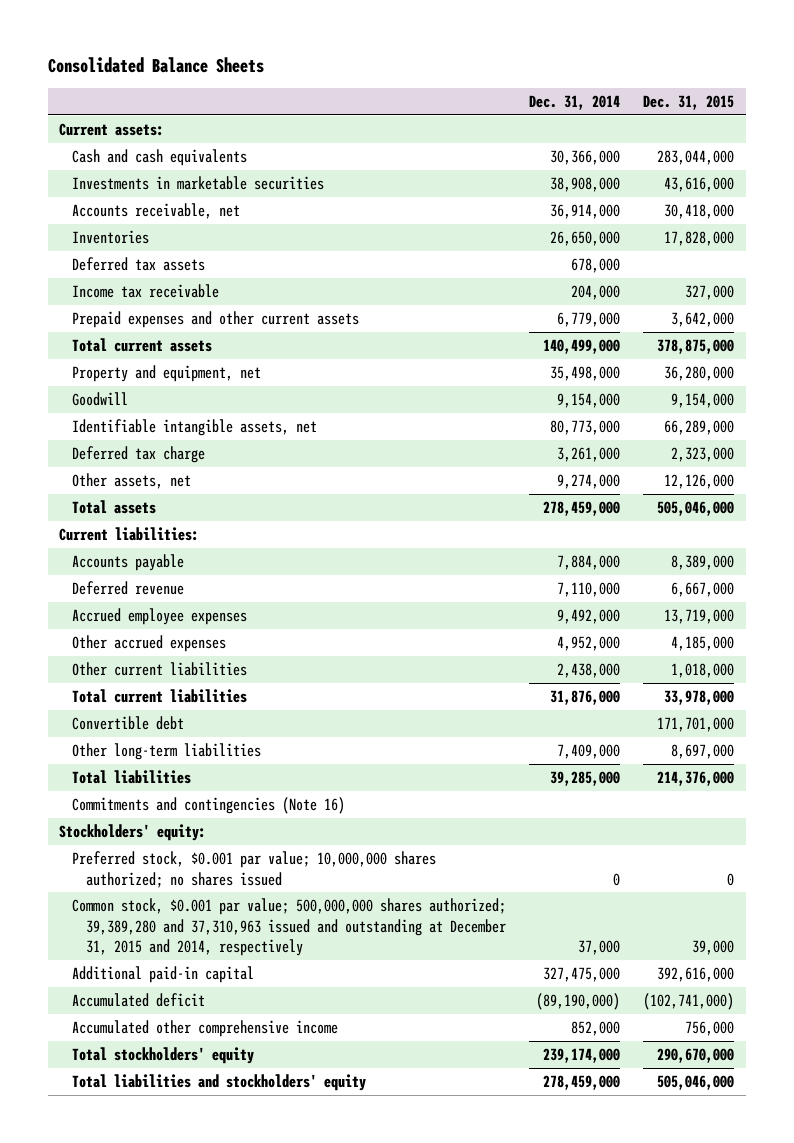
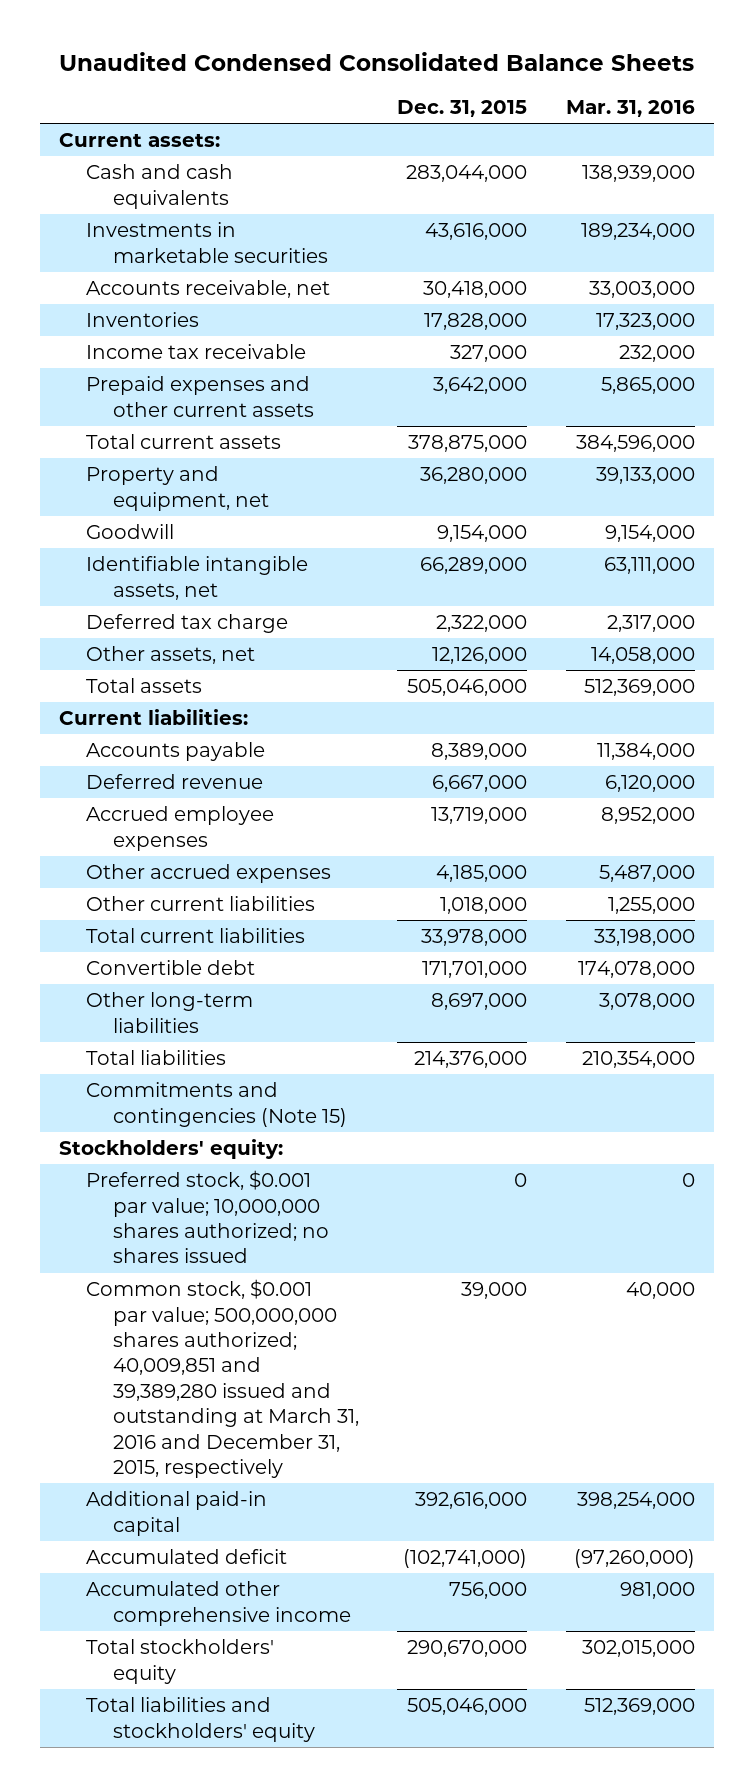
- Consolidated Balance Sheets
+ Unaudited Condensed Consolidated Balance Sheets
- | Dec. 31, 2014 | Dec. 31, 2015
+ | Dec. 31, 2015 | Mar. 31, 2016
- Deferred tax assets | 678,000 |
- Deferred tax charge | 3,261,000 | 2,323,000
+ Deferred tax charge | 2,322,000 | 2,317,000
- Commitments and contingencies (Note 16)
+ Commitments and contingencies (Note 15)
- Common stock, $0.001 par value; 500,000,000 shares authorized; 39,389,280 and 37,310,963 issued and outstanding at December 31, 2015 and 2014, respectively | 37,000 | 39,000
+ Common stock, $0.001 par value; 500,000,000 shares authorized; 40,009,851 and 39,389,280 issued and outstanding at March 31, 2016 and December 31, 2015, respectively | 39,000 | 40,000

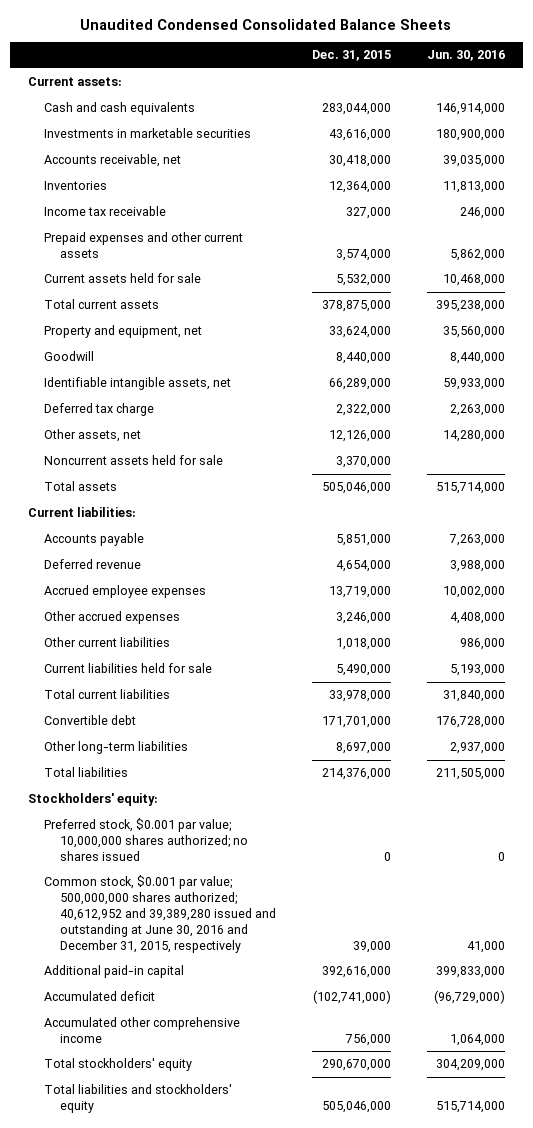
- | Dec. 31, 2015 | Mar. 31, 2016
+ | Dec. 31, 2015 | Jun. 30, 2016
- Inventories | 17,828,000 | 17,323,000
+ Inventories | 12,364,000 | 11,813,000
- Prepaid expenses and other current assets | 3,642,000 | 5,865,000
+ Prepaid expenses and other current assets | 3,574,000 | 5,862,000
+ Current assets held for sale | 5,532,000 | 10,468,000
- Property and equipment, net | 36,280,000 | 39,133,000
- Goodwill | 9,154,000 | 9,154,000
+ Property and equipment, net | 33,624,000 | 35,560,000
+ Goodwill | 8,440,000 | 8,440,000
+ Noncurrent assets held for sale | 3,370,000 |
- Accounts payable | 8,389,000 | 11,384,000
- Deferred revenue | 6,667,000 | 6,120,000
+ Accounts payable | 5,851,000 | 7,263,000
+ Deferred revenue | 4,654,000 | 3,988,000
- Other accrued expenses | 4,185,000 | 5,487,000
+ Other accrued expenses | 3,246,000 | 4,408,000
+ Current liabilities held for sale | 5,490,000 | 5,193,000
- Commitments and contingencies (Note 15)
- Common stock, $0.001 par value; 500,000,000 shares authorized; 40,009,851 and 39,389,280 issued and outstanding at March 31, 2016 and December 31, 2015, respectively | 39,000 | 40,000
+ Common stock, $0.001 par value; 500,000,000 shares authorized; 40,612,952 and 39,389,280 issued and outstanding at June 30, 2016 and December 31, 2015, respectively | 39,000 | 41,000

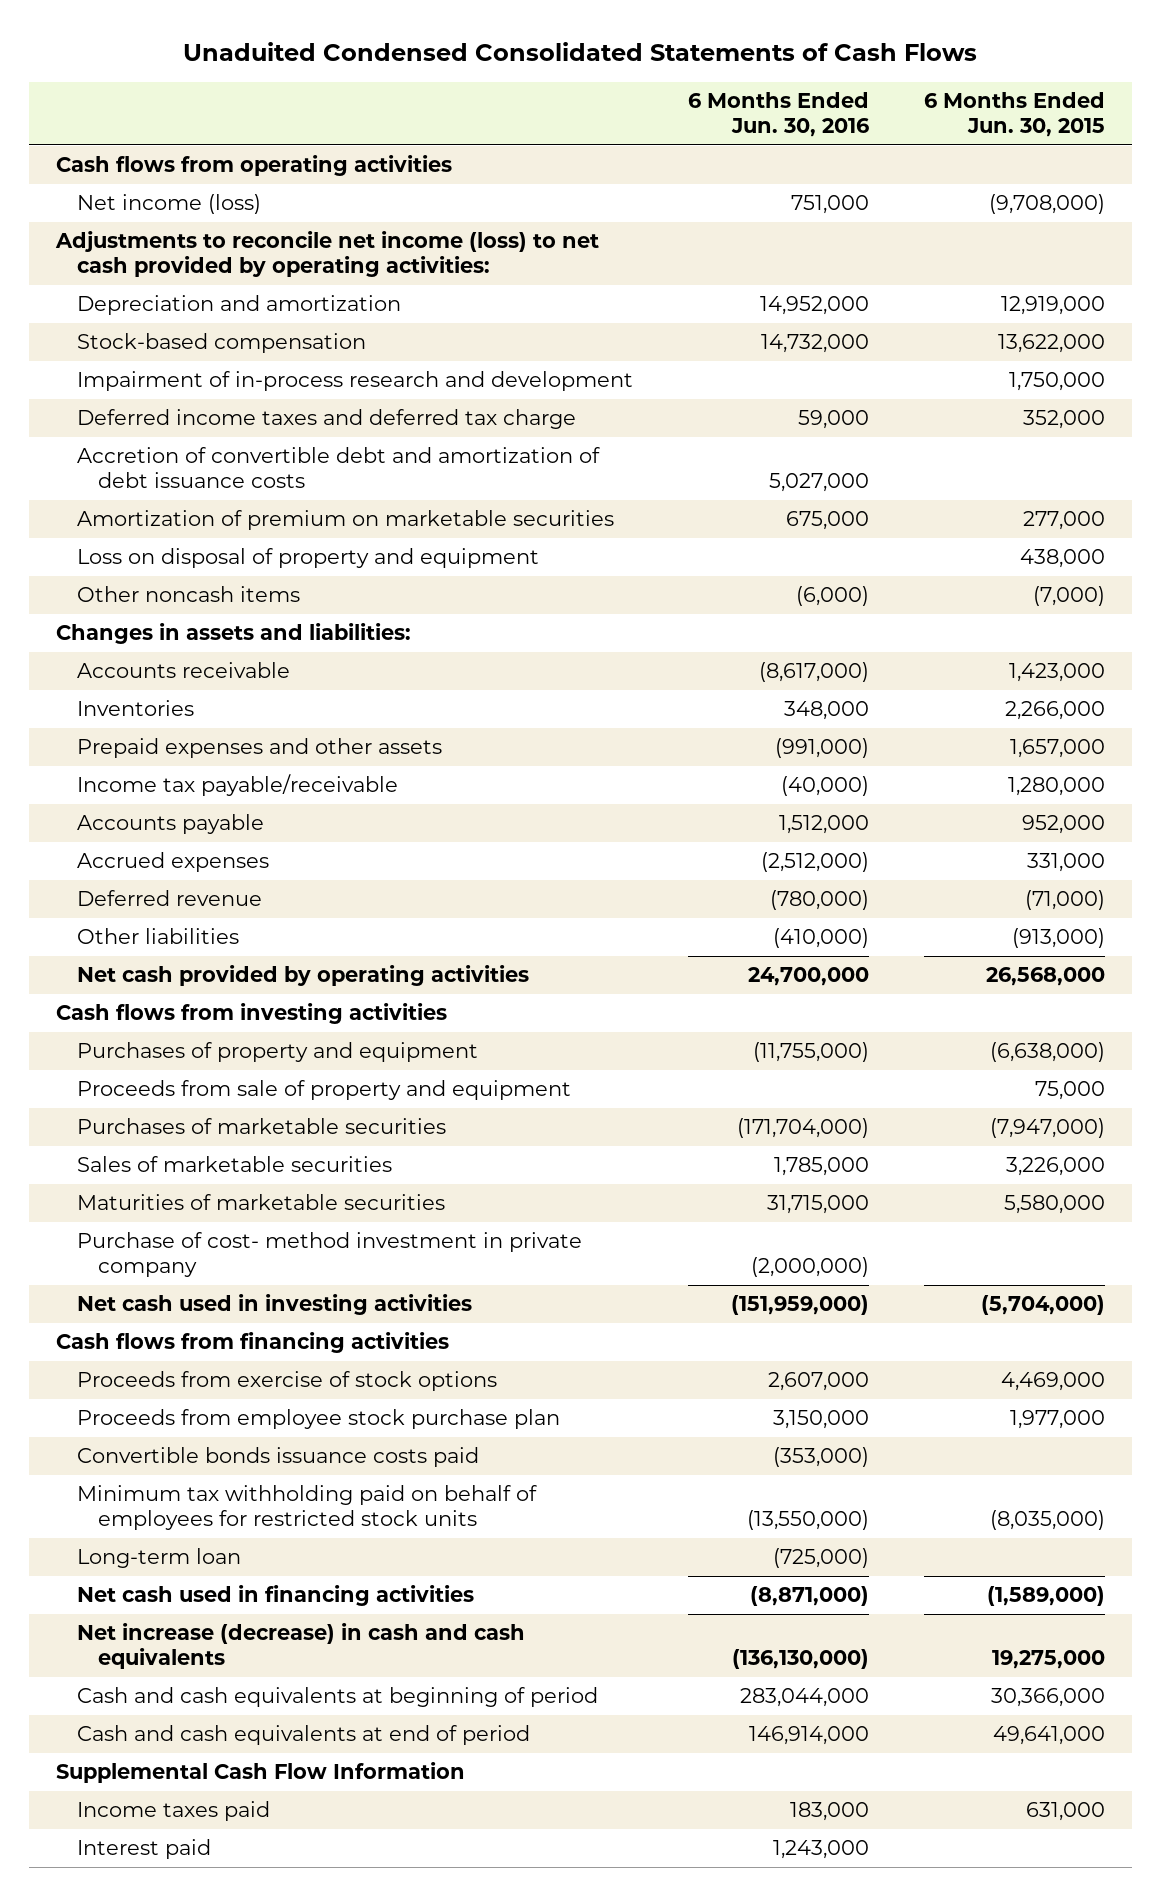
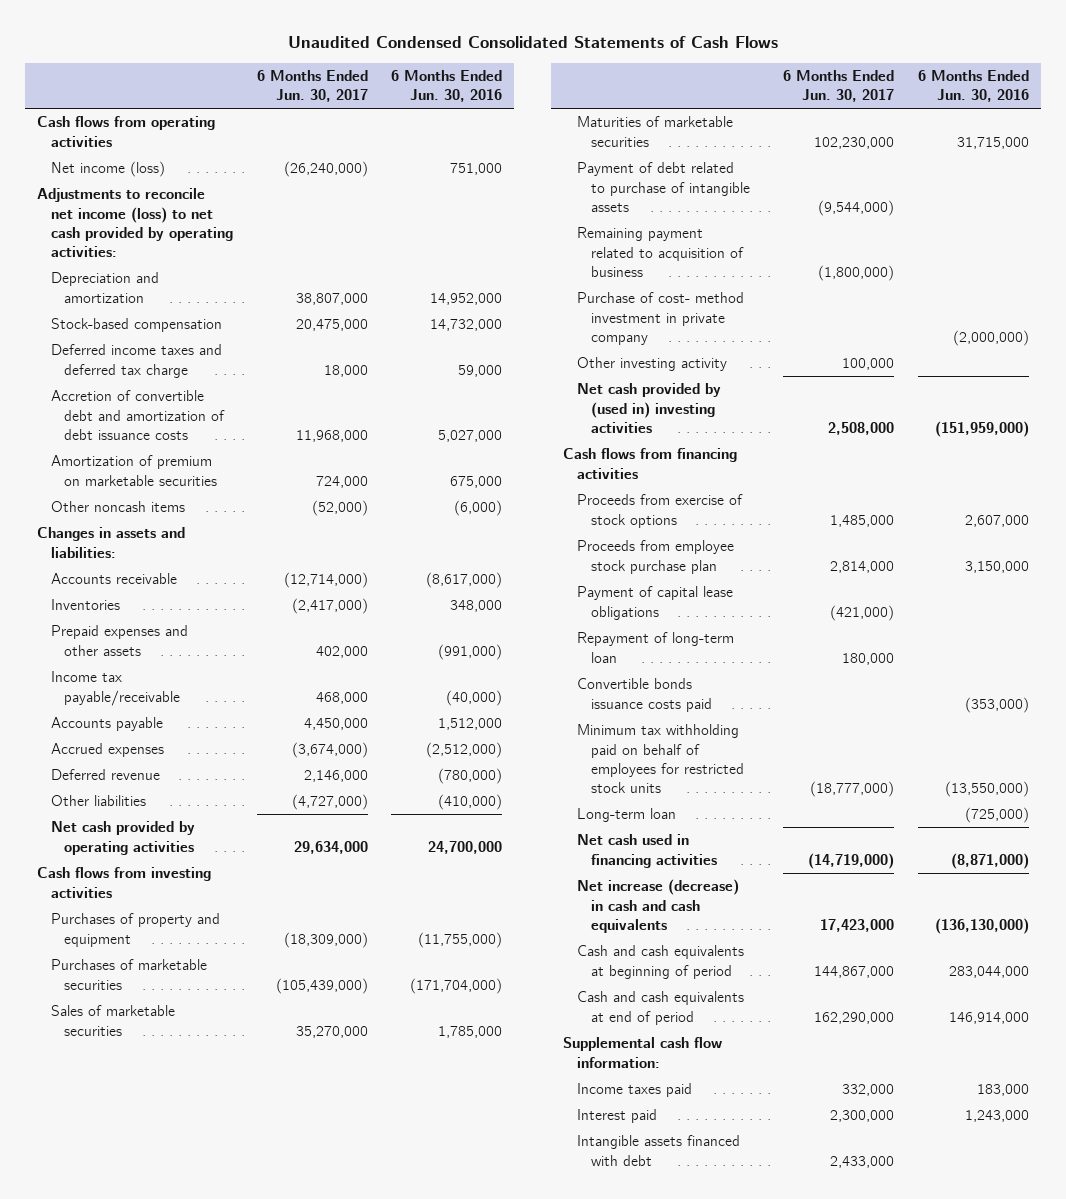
- Unaduited Condensed Consolidated Statements of Cash Flows
+ Unaudited Condensed Consolidated Statements of Cash Flows
- | 6 Months Ended Jun. 30, 2016 | 6 Months Ended Jun. 30, 2015
+ | 6 Months Ended Jun. 30, 2017 | 6 Months Ended Jun. 30, 2016
- Impairment of in-process research and development | | 1,750,000
- Loss on disposal of property and equipment | | 438,000
- Proceeds from sale of property and equipment | | 75,000
+ Payment of debt related to purchase of intangible assets | (9,544,000) |
+ Remaining payment related to acquisition of business | (1,800,000) |
- Net cash used in investing activities | (151,959,000) | (5,704,000)
+ Other investing activity | 100,000 |
+ Net cash provided by (used in) investing activities | 2,508,000 | (151,959,000)
+ Payment of capital lease obligations | (421,000) |
+ Repayment of long-term loan | 180,000 |
- Supplemental Cash Flow Information
+ Supplemental cash flow information:
+ Intangible assets financed with debt | 2,433,000 |

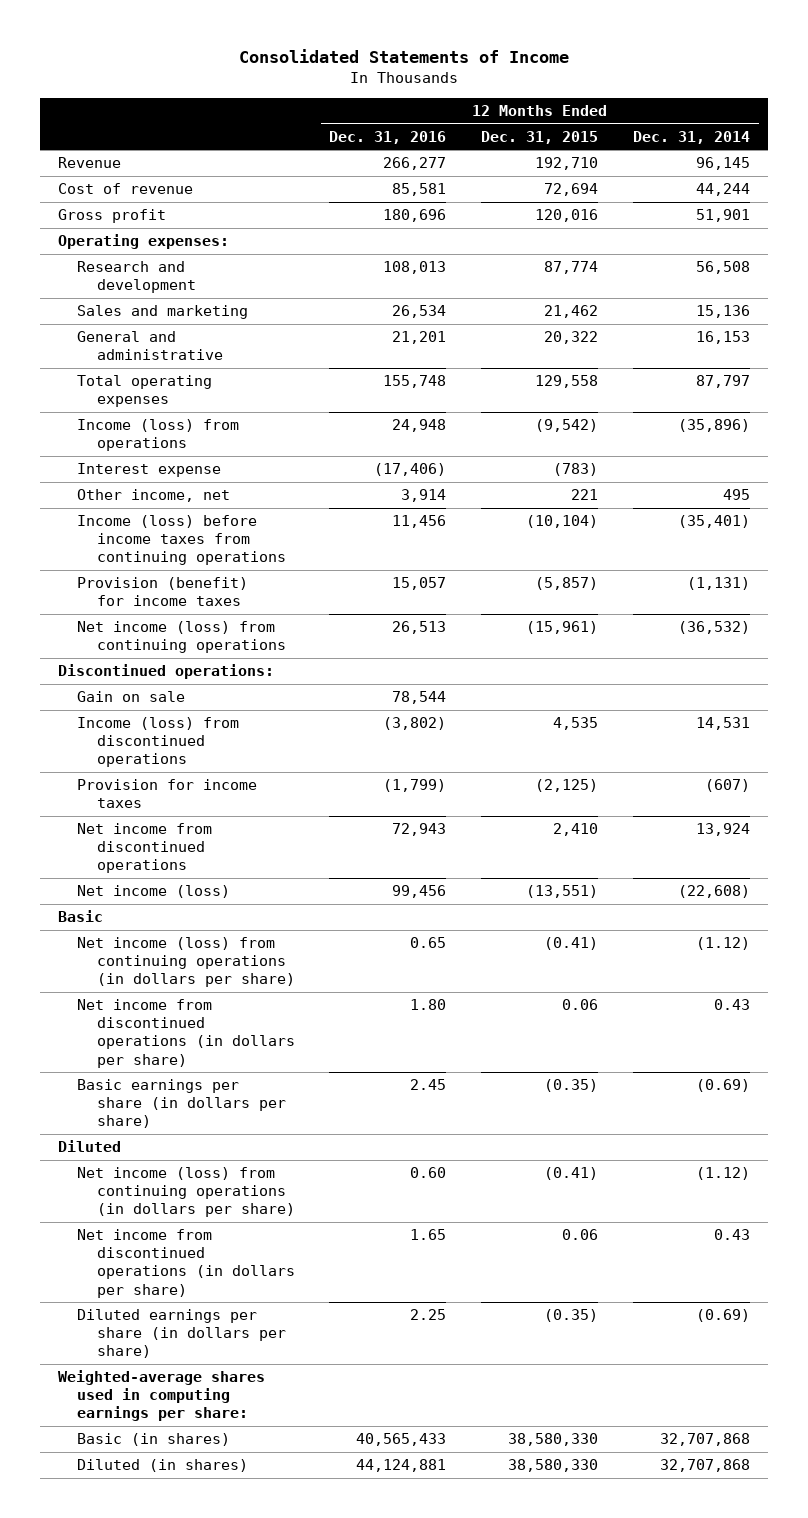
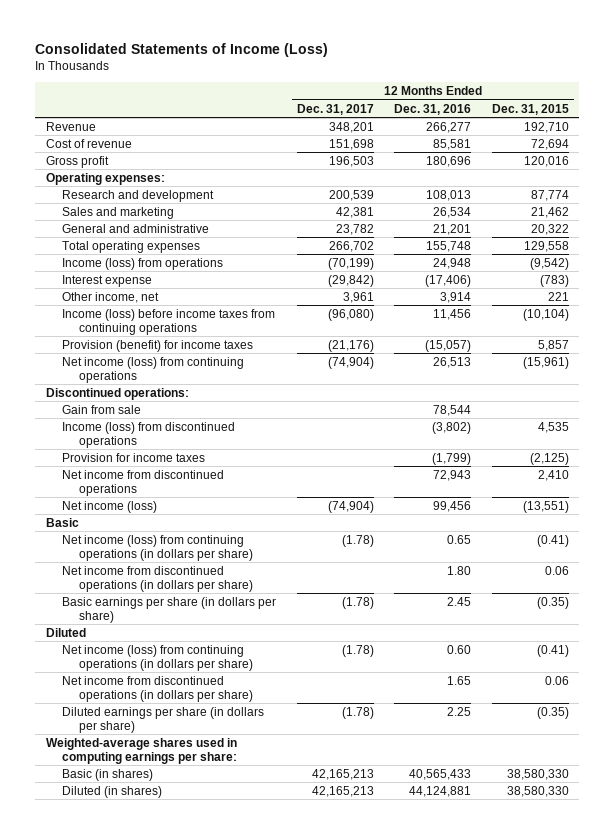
- Consolidated Statements of Income
+ Consolidated Statements of Income (Loss)
- | 12 Months Ended Dec. 31, 2016 | 12 Months Ended Dec. 31, 2015 | 12 Months Ended Dec. 31, 2014
+ | 12 Months Ended Dec. 31, 2017 | 12 Months Ended Dec. 31, 2016 | 12 Months Ended Dec. 31, 2015
- Provision (benefit) for income taxes | 15,057 | (5,857) | (1,131)
+ Provision (benefit) for income taxes | (21,176) | (15,057) | 5,857
- Gain on sale | 78,544 | |
+ Gain from sale | | 78,544 |

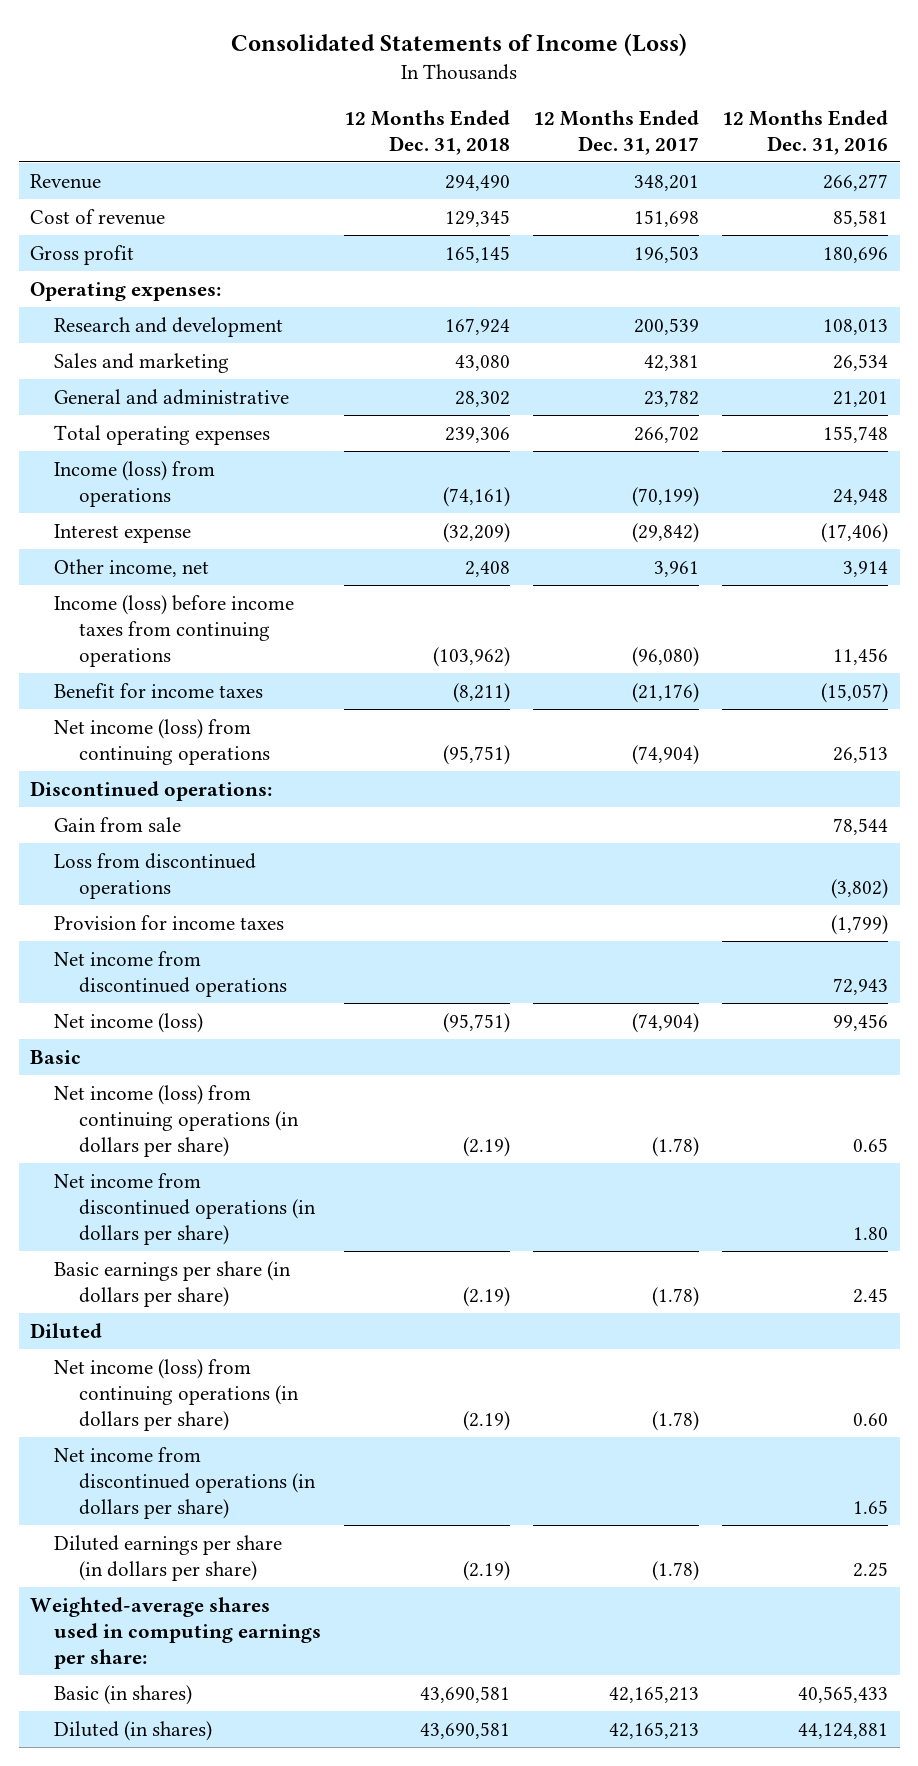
- | 12 Months Ended Dec. 31, 2017 | 12 Months Ended Dec. 31, 2016 | 12 Months Ended Dec. 31, 2015
+ | 12 Months Ended Dec. 31, 2018 | 12 Months Ended Dec. 31, 2017 | 12 Months Ended Dec. 31, 2016
- Provision (benefit) for income taxes | (21,176) | (15,057) | 5,857
+ Benefit for income taxes | (8,211) | (21,176) | (15,057)
- Income (loss) from discontinued operations | | (3,802) | 4,535
+ Loss from discontinued operations | | | (3,802)

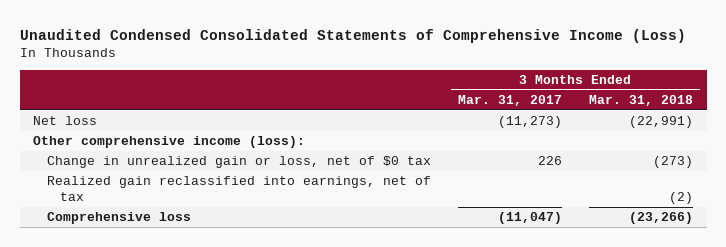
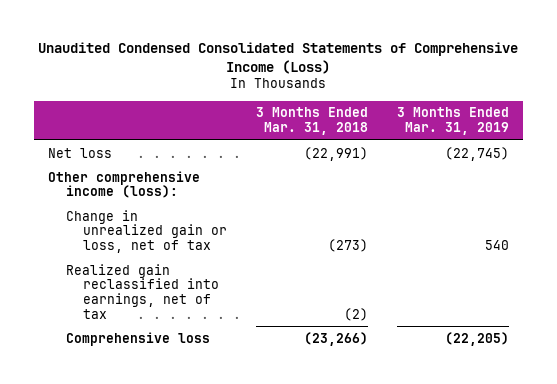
- | 3 Months Ended Mar. 31, 2017 | 3 Months Ended Mar. 31, 2018
+ | 3 Months Ended Mar. 31, 2018 | 3 Months Ended Mar. 31, 2019
- Change in unrealized gain or loss, net of $0 tax | 226 | (273)
+ Change in unrealized gain or loss, net of tax | (273) | 540

